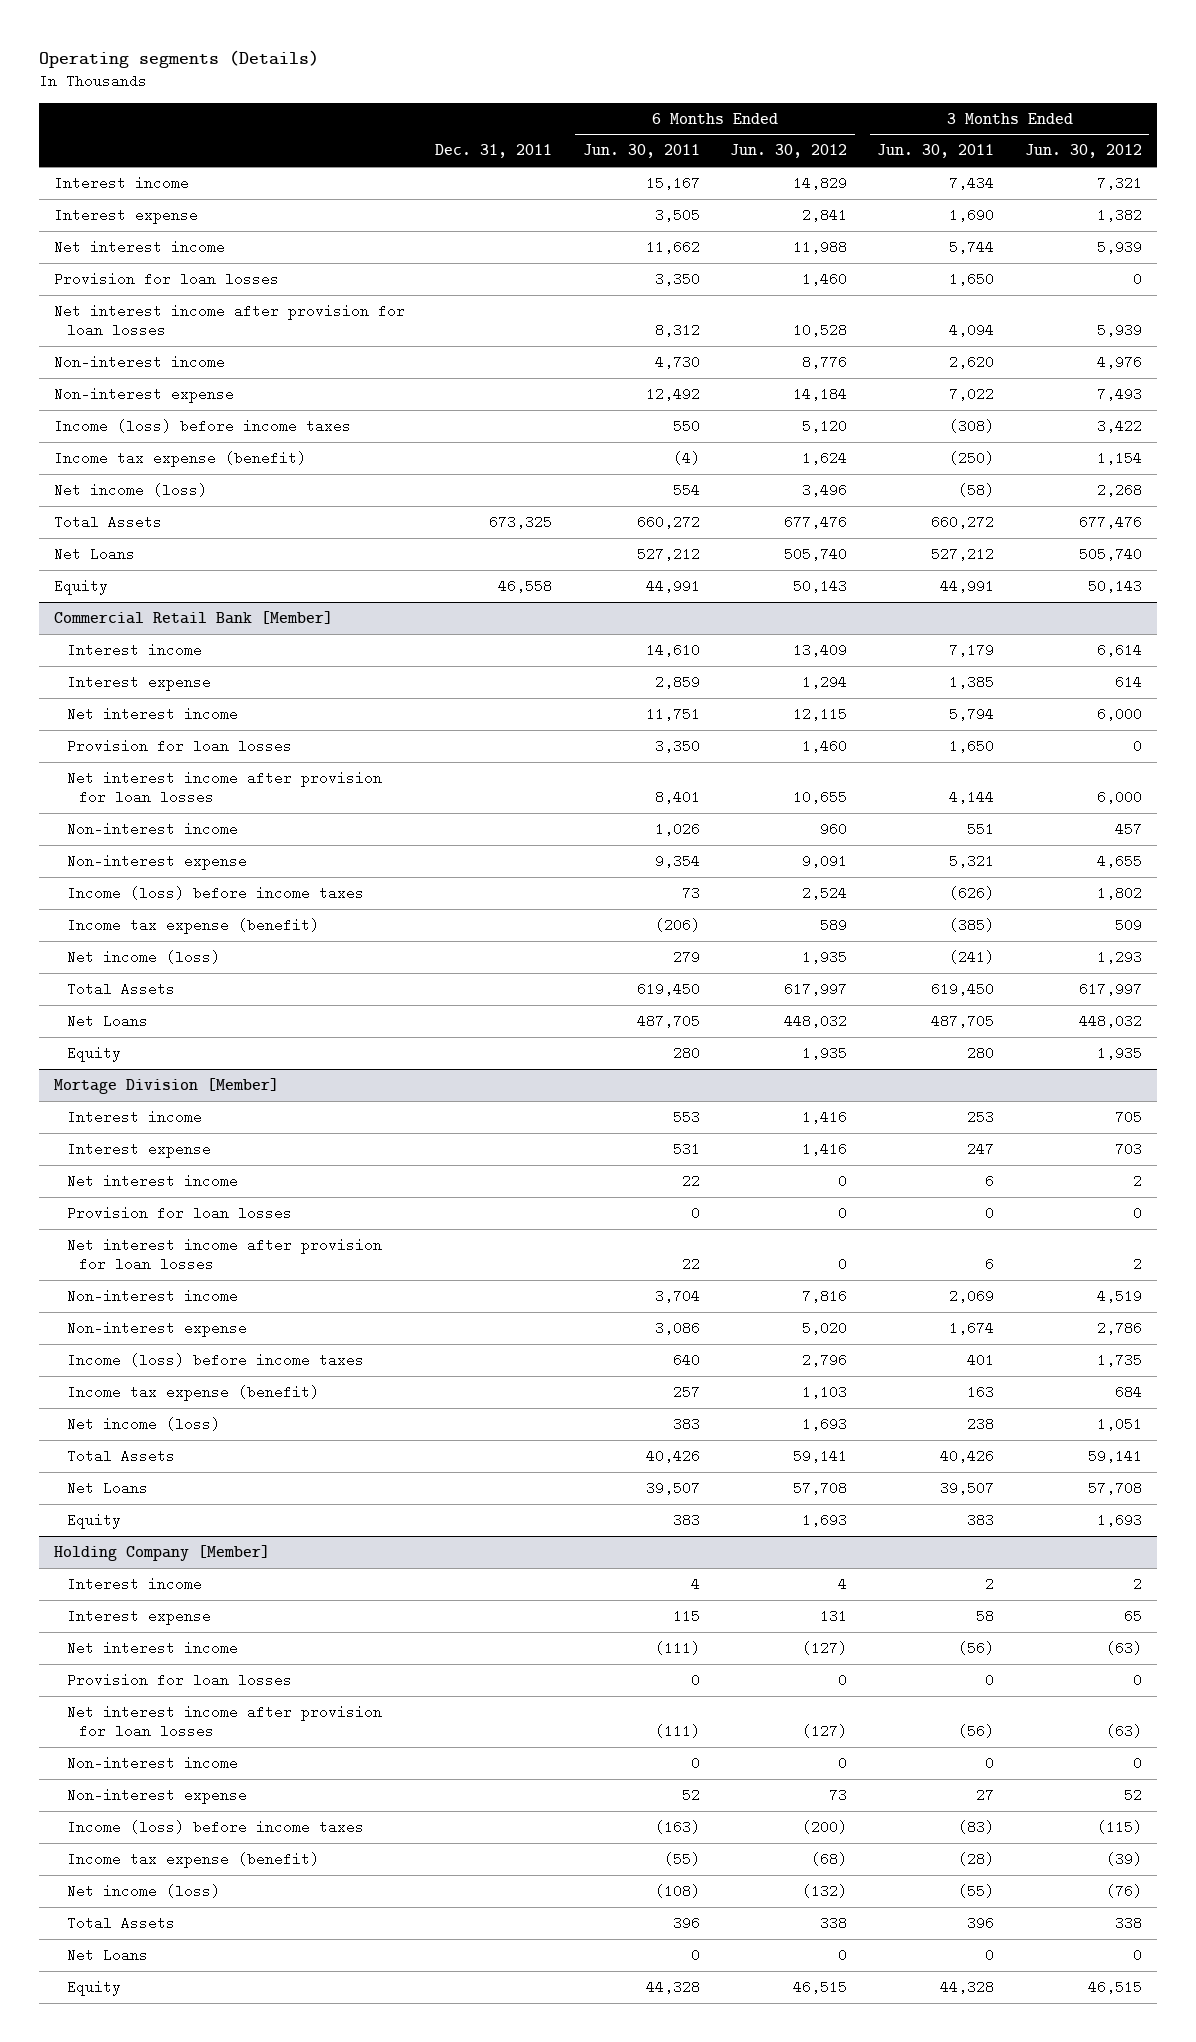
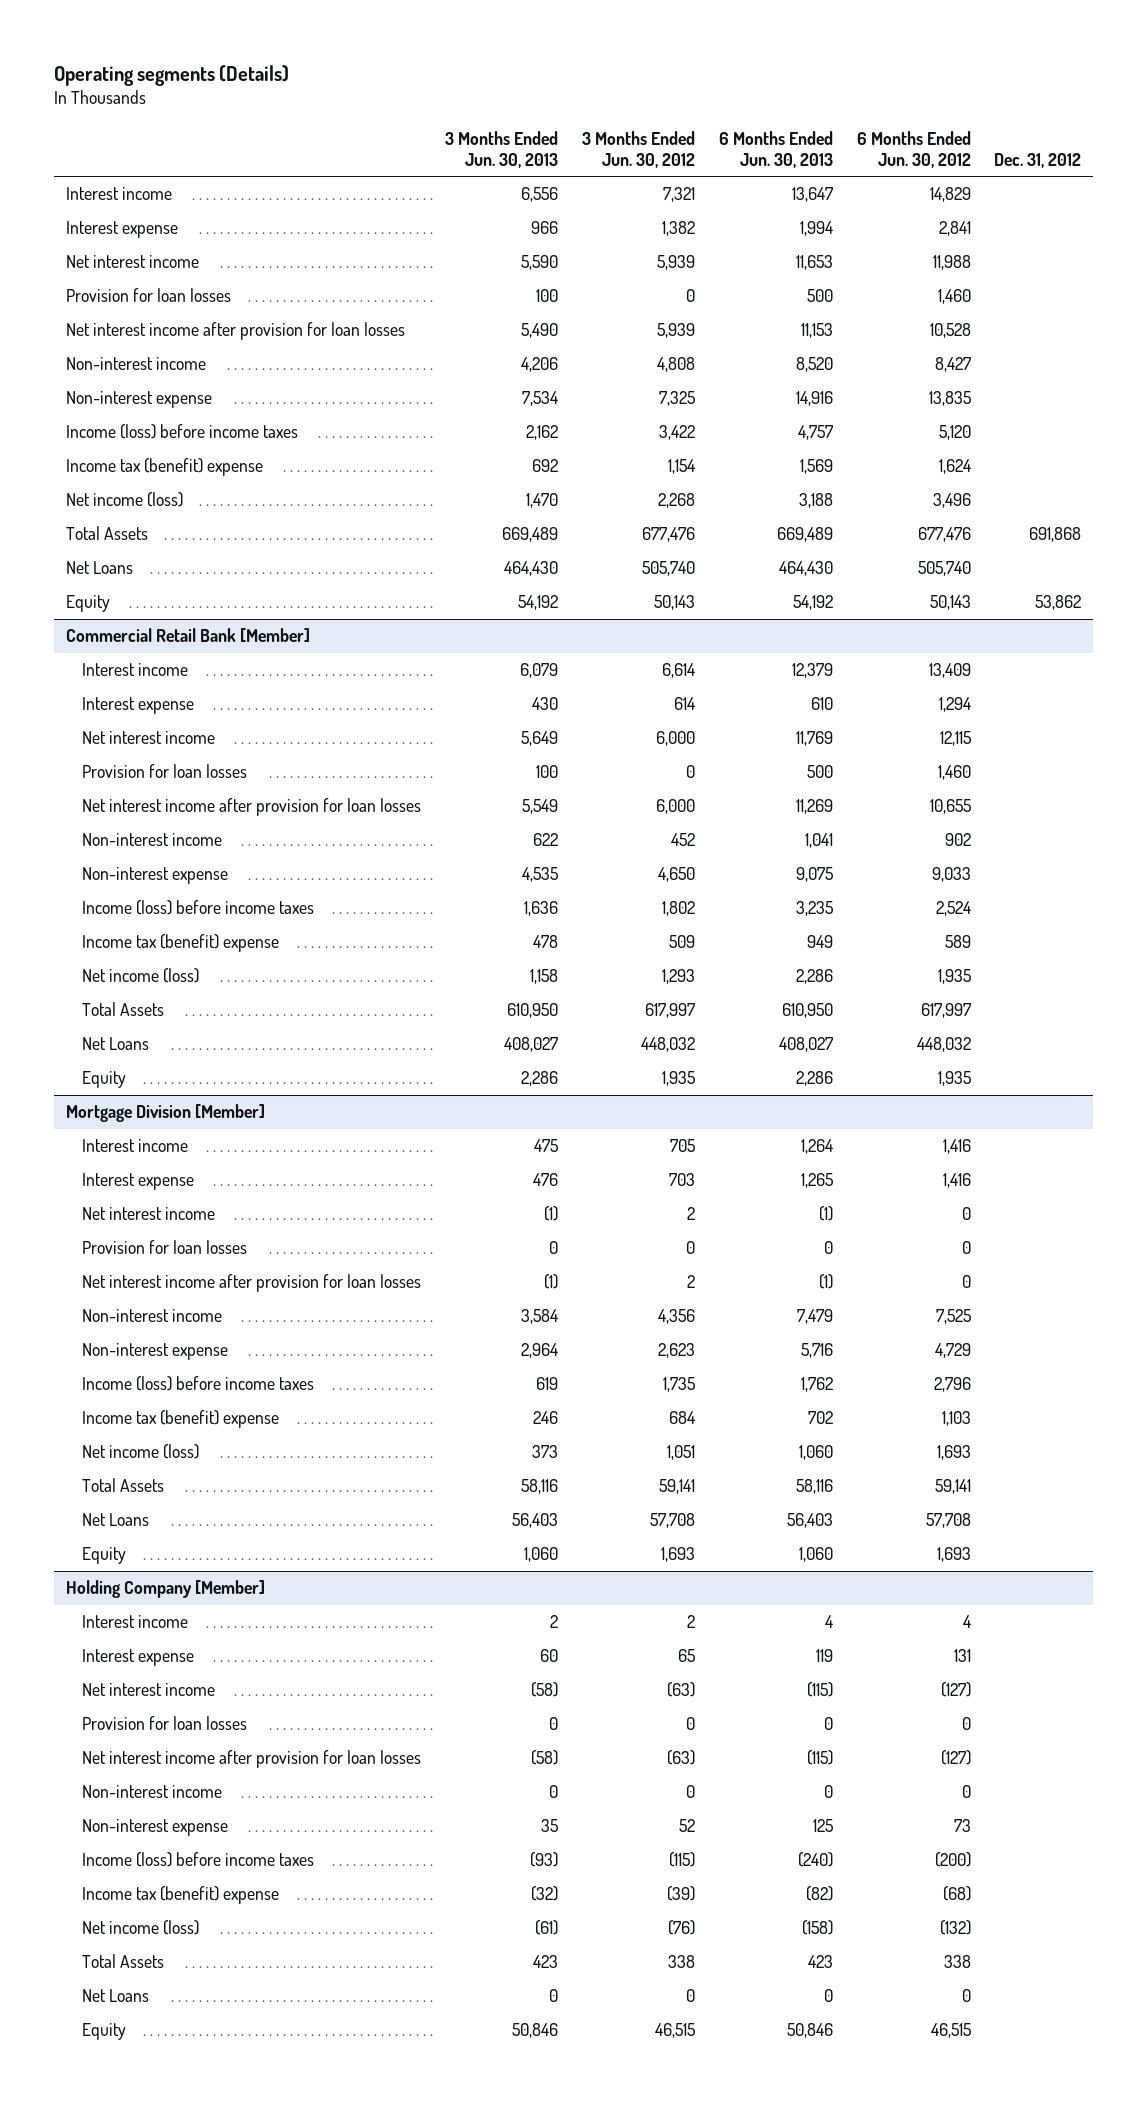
- | Dec. 31, 2011 | 6 Months Ended Jun. 30, 2011 | 6 Months Ended Jun. 30, 2012 | 3 Months Ended Jun. 30, 2011 | 3 Months Ended Jun. 30, 2012
+ | 3 Months Ended Jun. 30, 2013 | 3 Months Ended Jun. 30, 2012 | 6 Months Ended Jun. 30, 2013 | 6 Months Ended Jun. 30, 2012 | Dec. 31, 2012
- Non-interest income | | 4,730 | 8,776 | 2,620 | 4,976
- Non-interest expense | | 12,492 | 14,184 | 7,022 | 7,493
+ Non-interest income | 4,206 | 4,808 | 8,520 | 8,427 |
+ Non-interest expense | 7,534 | 7,325 | 14,916 | 13,835 |
- Income tax expense (benefit) | | (4) | 1,624 | (250) | 1,154
+ Income tax (benefit) expense | 692 | 1,154 | 1,569 | 1,624 |
@ Commercial Retail Bank [Member]
- Non-interest income | | 1,026 | 960 | 551 | 457
- Non-interest expense | | 9,354 | 9,091 | 5,321 | 4,655
+ Non-interest income | 622 | 452 | 1,041 | 902 |
+ Non-interest expense | 4,535 | 4,650 | 9,075 | 9,033 |
- Income tax expense (benefit) | | (206) | 589 | (385) | 509
+ Income tax (benefit) expense | 478 | 509 | 949 | 589 |
- Mortage Division [Member]
+ Mortgage Division [Member]
- Non-interest income | | 3,704 | 7,816 | 2,069 | 4,519
- Non-interest expense | | 3,086 | 5,020 | 1,674 | 2,786
+ Non-interest income | 3,584 | 4,356 | 7,479 | 7,525 |
+ Non-interest expense | 2,964 | 2,623 | 5,716 | 4,729 |
- Income tax expense (benefit) | | 257 | 1,103 | 163 | 684
+ Income tax (benefit) expense | 246 | 684 | 702 | 1,103 |
@ Holding Company [Member]
- Income tax expense (benefit) | | (55) | (68) | (28) | (39)
+ Income tax (benefit) expense | (32) | (39) | (82) | (68) |

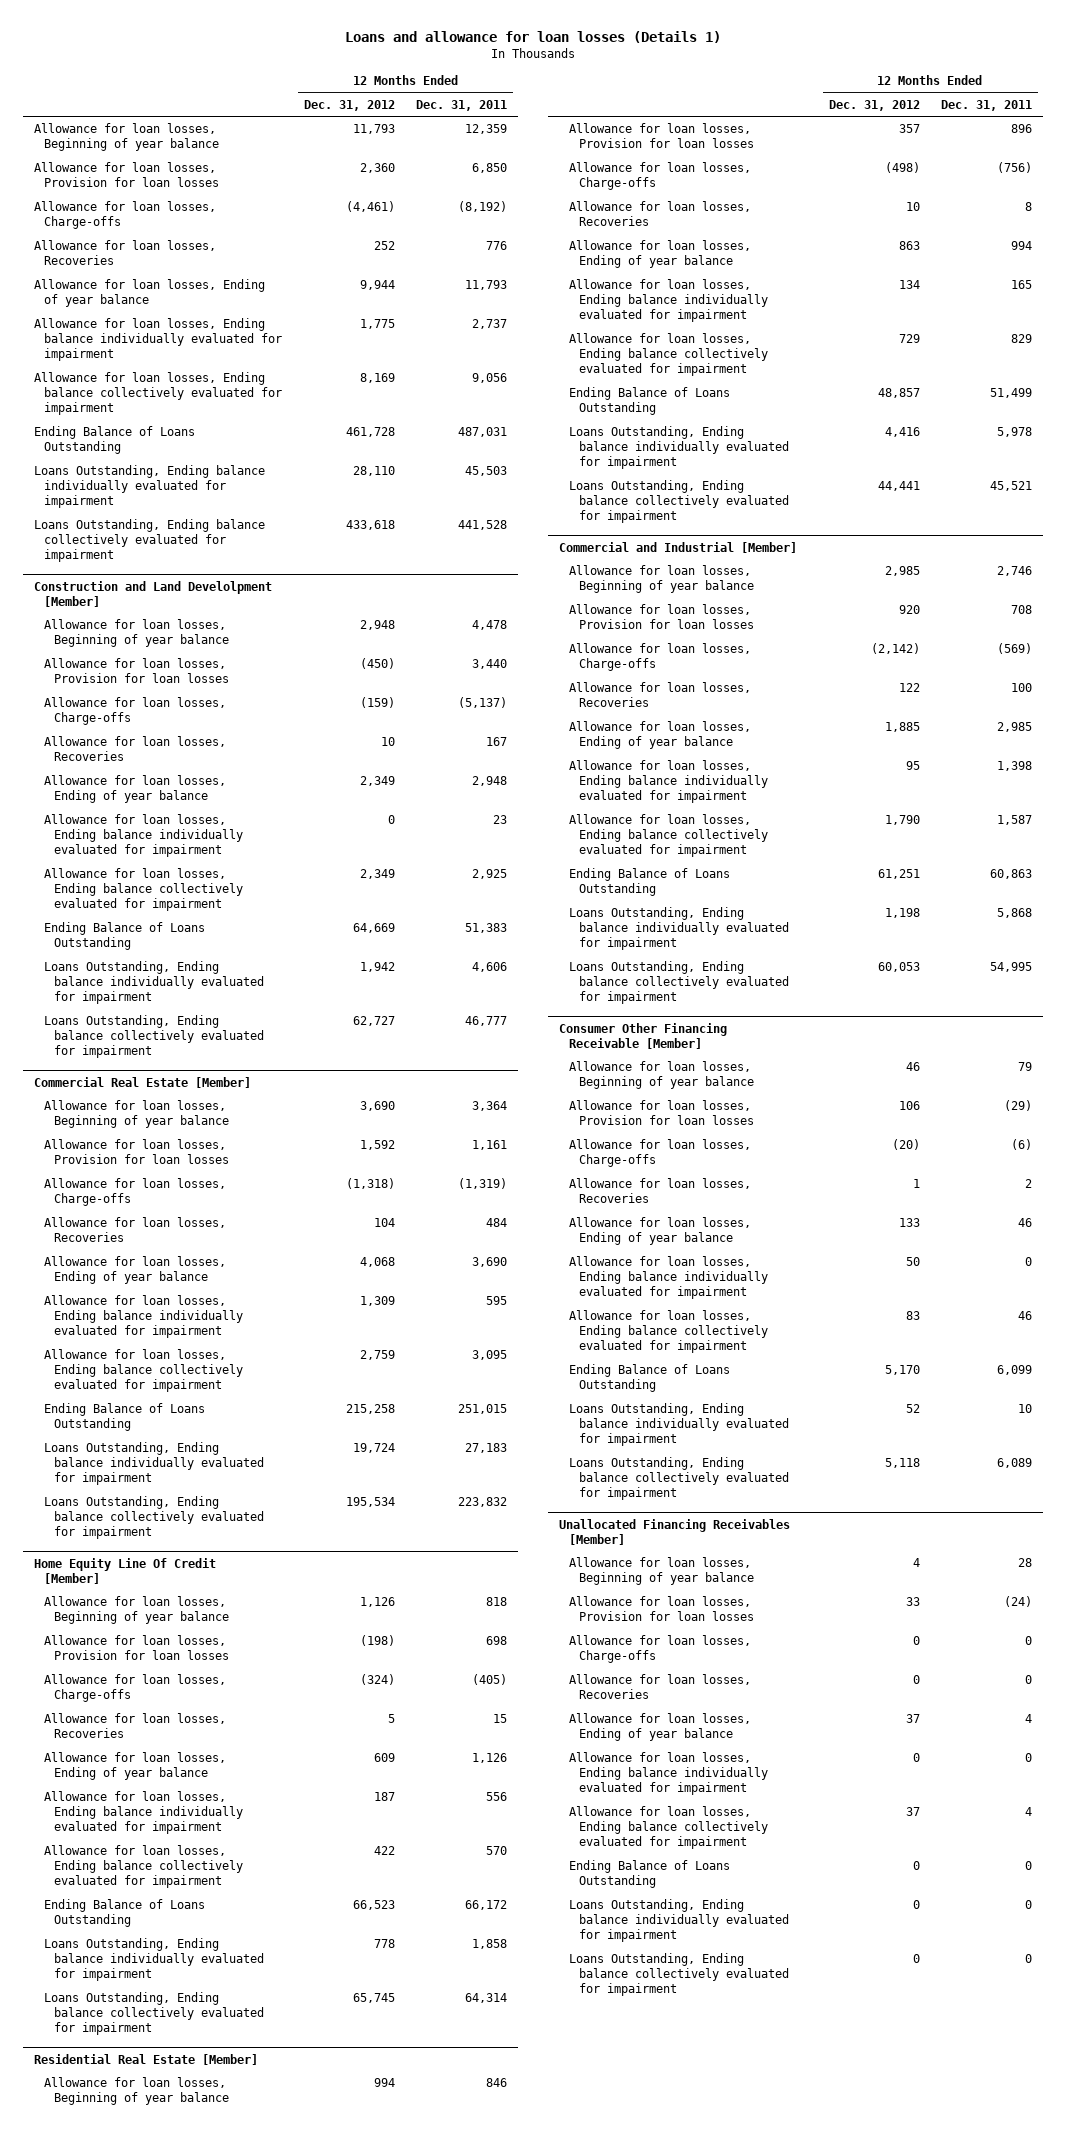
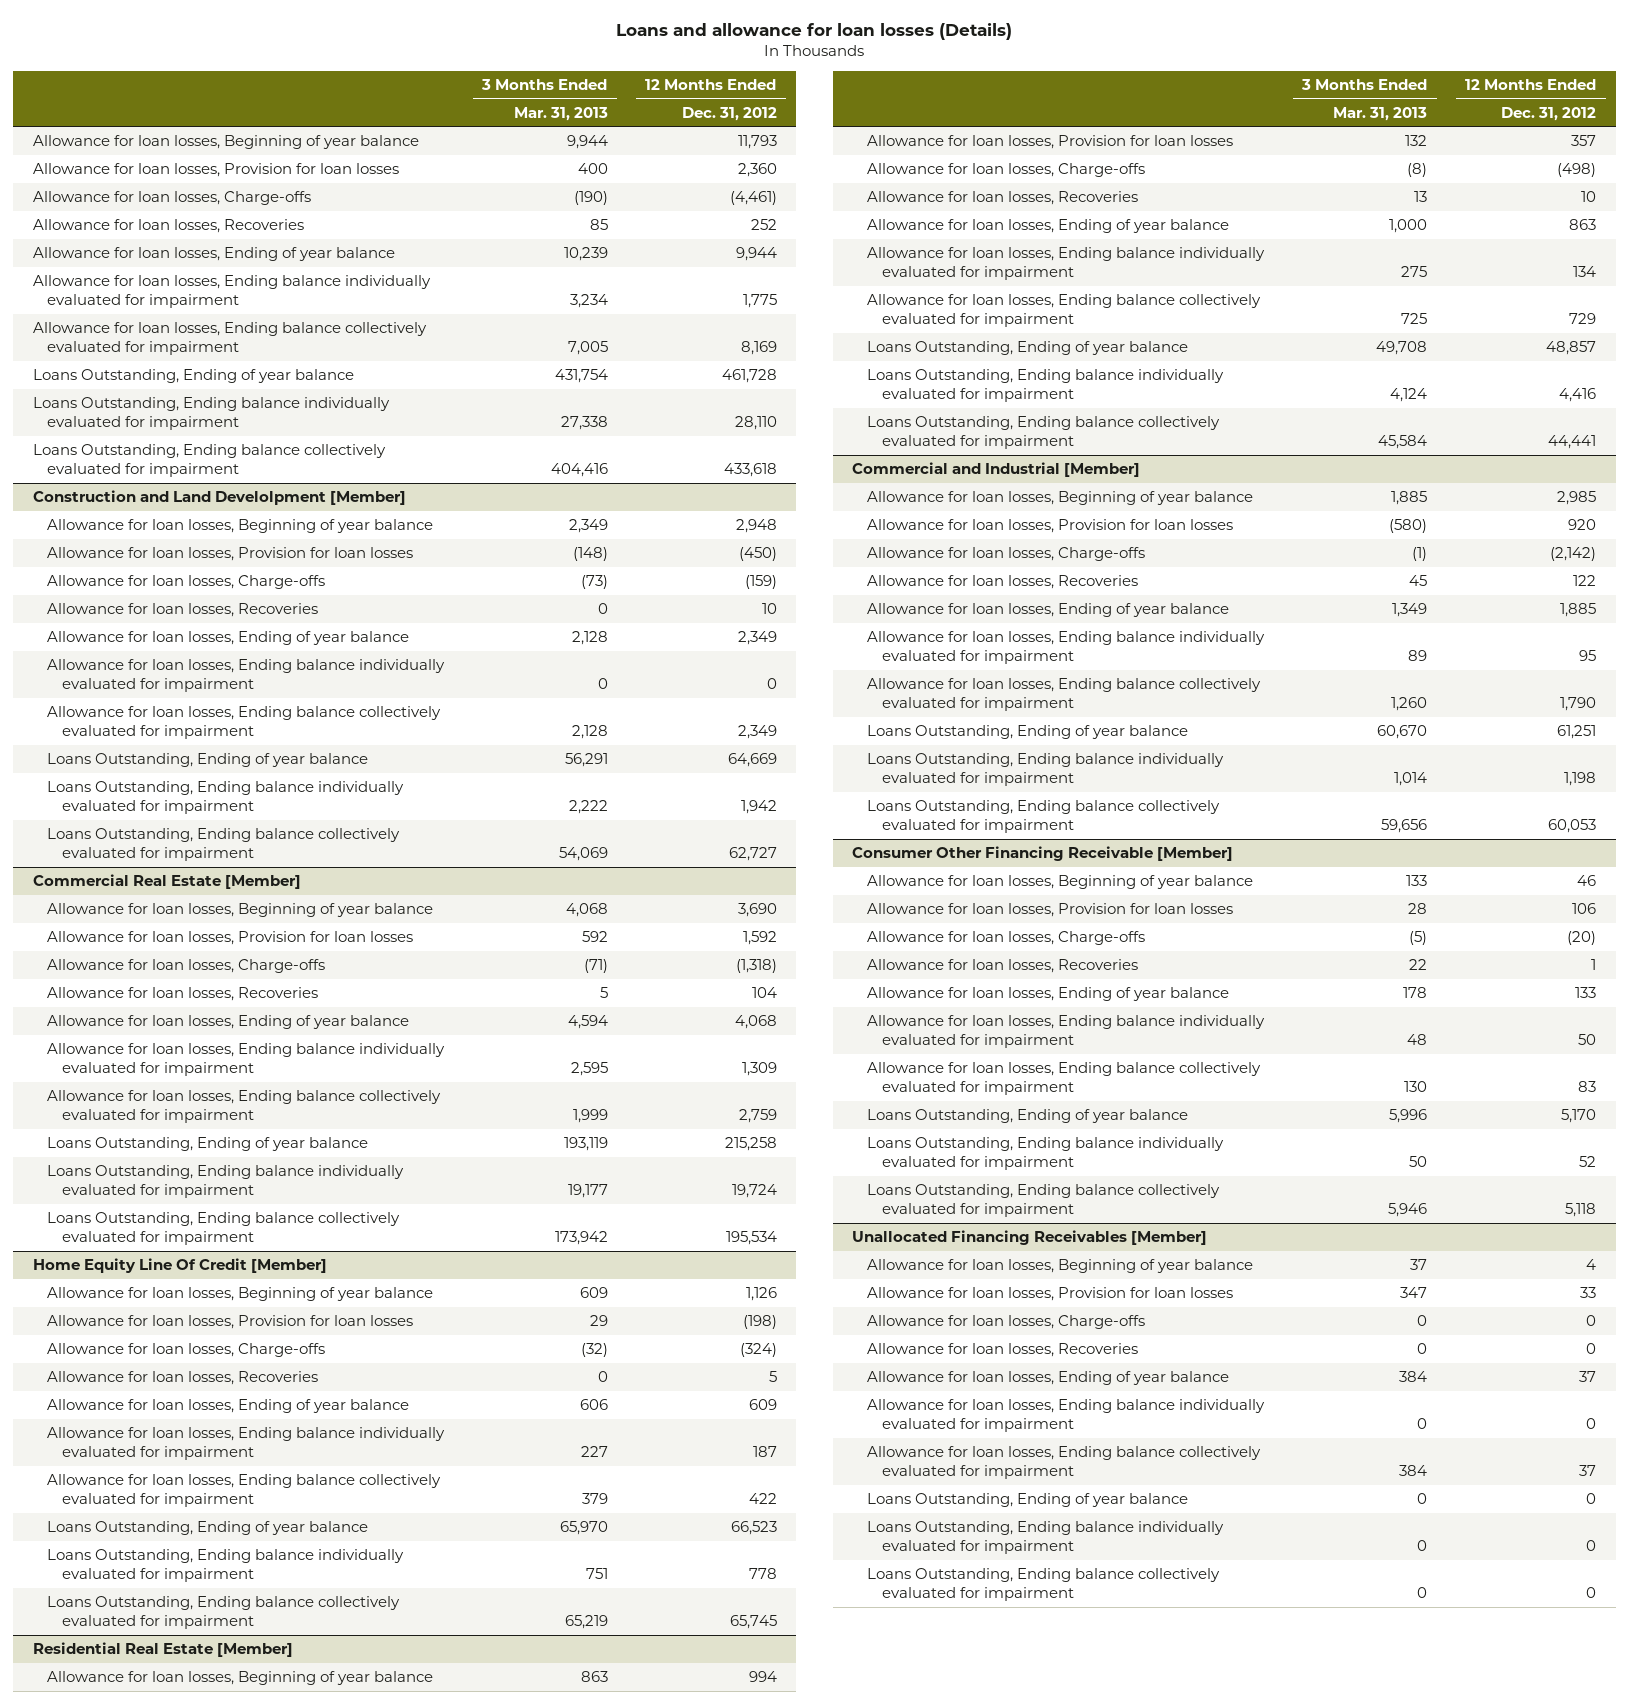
- Loans and allowance for loan losses (Details 1)
+ Loans and allowance for loan losses (Details)
- | 12 Months Ended Dec. 31, 2012 | 12 Months Ended Dec. 31, 2011
+ | 3 Months Ended Mar. 31, 2013 | 12 Months Ended Dec. 31, 2012
- Ending Balance of Loans Outstanding | 461,728 | 487,031
+ Loans Outstanding, Ending of year balance | 431,754 | 461,728
@ Construction and Land Develolpment [Member]
- Ending Balance of Loans Outstanding | 64,669 | 51,383
+ Loans Outstanding, Ending of year balance | 56,291 | 64,669
@ Commercial Real Estate [Member]
- Ending Balance of Loans Outstanding | 215,258 | 251,015
+ Loans Outstanding, Ending of year balance | 193,119 | 215,258
@ Home Equity Line Of Credit [Member]
- Ending Balance of Loans Outstanding | 66,523 | 66,172
+ Loans Outstanding, Ending of year balance | 65,970 | 66,523
@ Residential Real Estate [Member]
- Ending Balance of Loans Outstanding | 48,857 | 51,499
+ Loans Outstanding, Ending of year balance | 49,708 | 48,857
@ Commercial and Industrial [Member]
- Ending Balance of Loans Outstanding | 61,251 | 60,863
+ Loans Outstanding, Ending of year balance | 60,670 | 61,251
@ Consumer Other Financing Receivable [Member]
- Ending Balance of Loans Outstanding | 5,170 | 6,099
+ Loans Outstanding, Ending of year balance | 5,996 | 5,170
@ Unallocated Financing Receivables [Member]
- Ending Balance of Loans Outstanding | 0 | 0
+ Loans Outstanding, Ending of year balance | 0 | 0

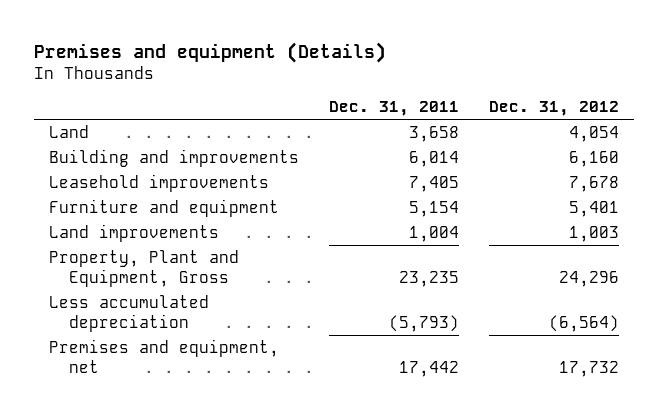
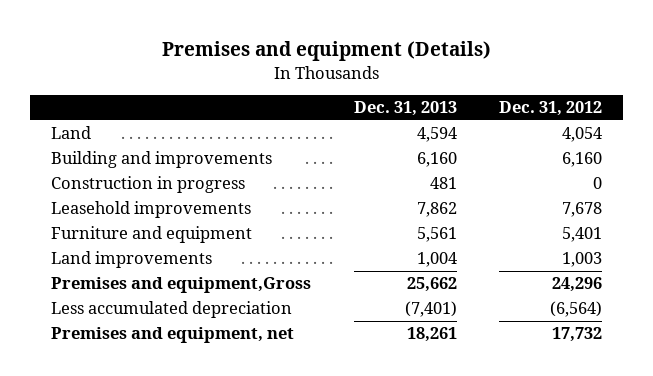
- | Dec. 31, 2011 | Dec. 31, 2012
+ | Dec. 31, 2013 | Dec. 31, 2012
+ Construction in progress | 481 | 0
- Property, Plant and Equipment, Gross | 23,235 | 24,296
+ Premises and equipment,Gross | 25,662 | 24,296

